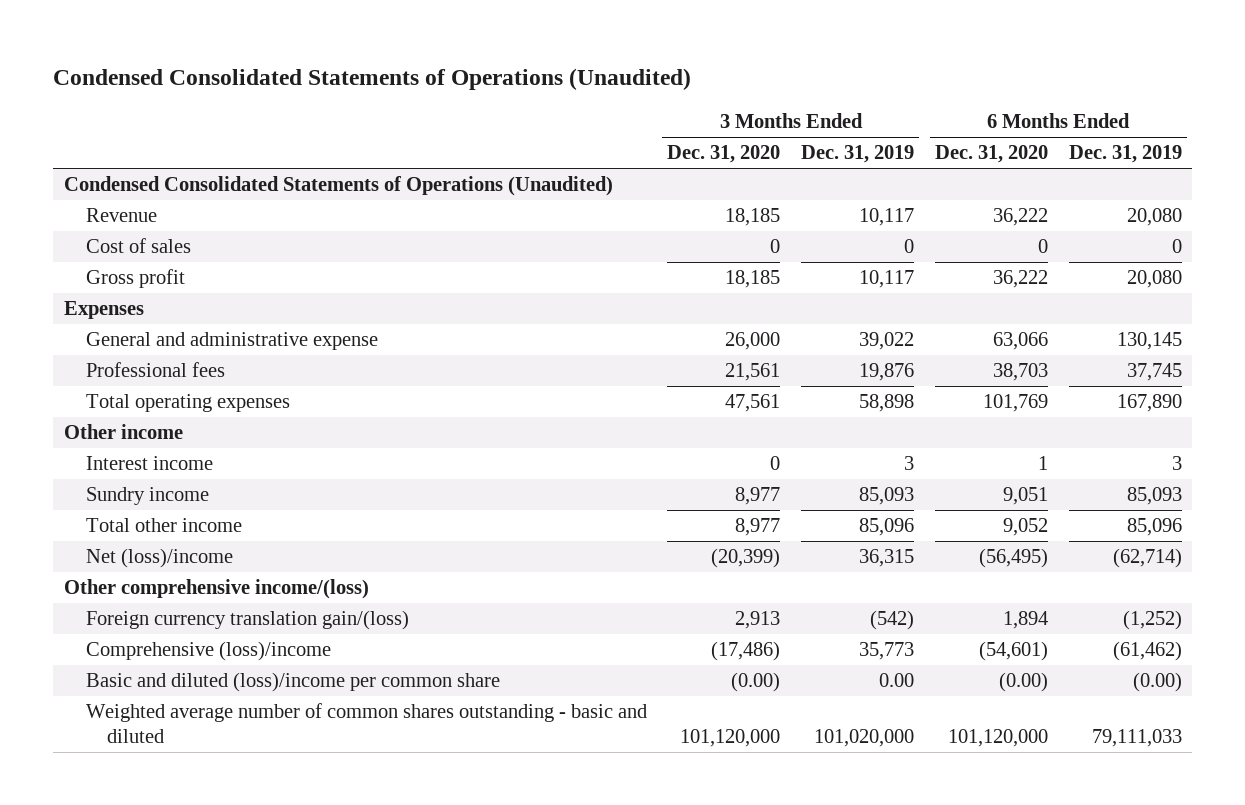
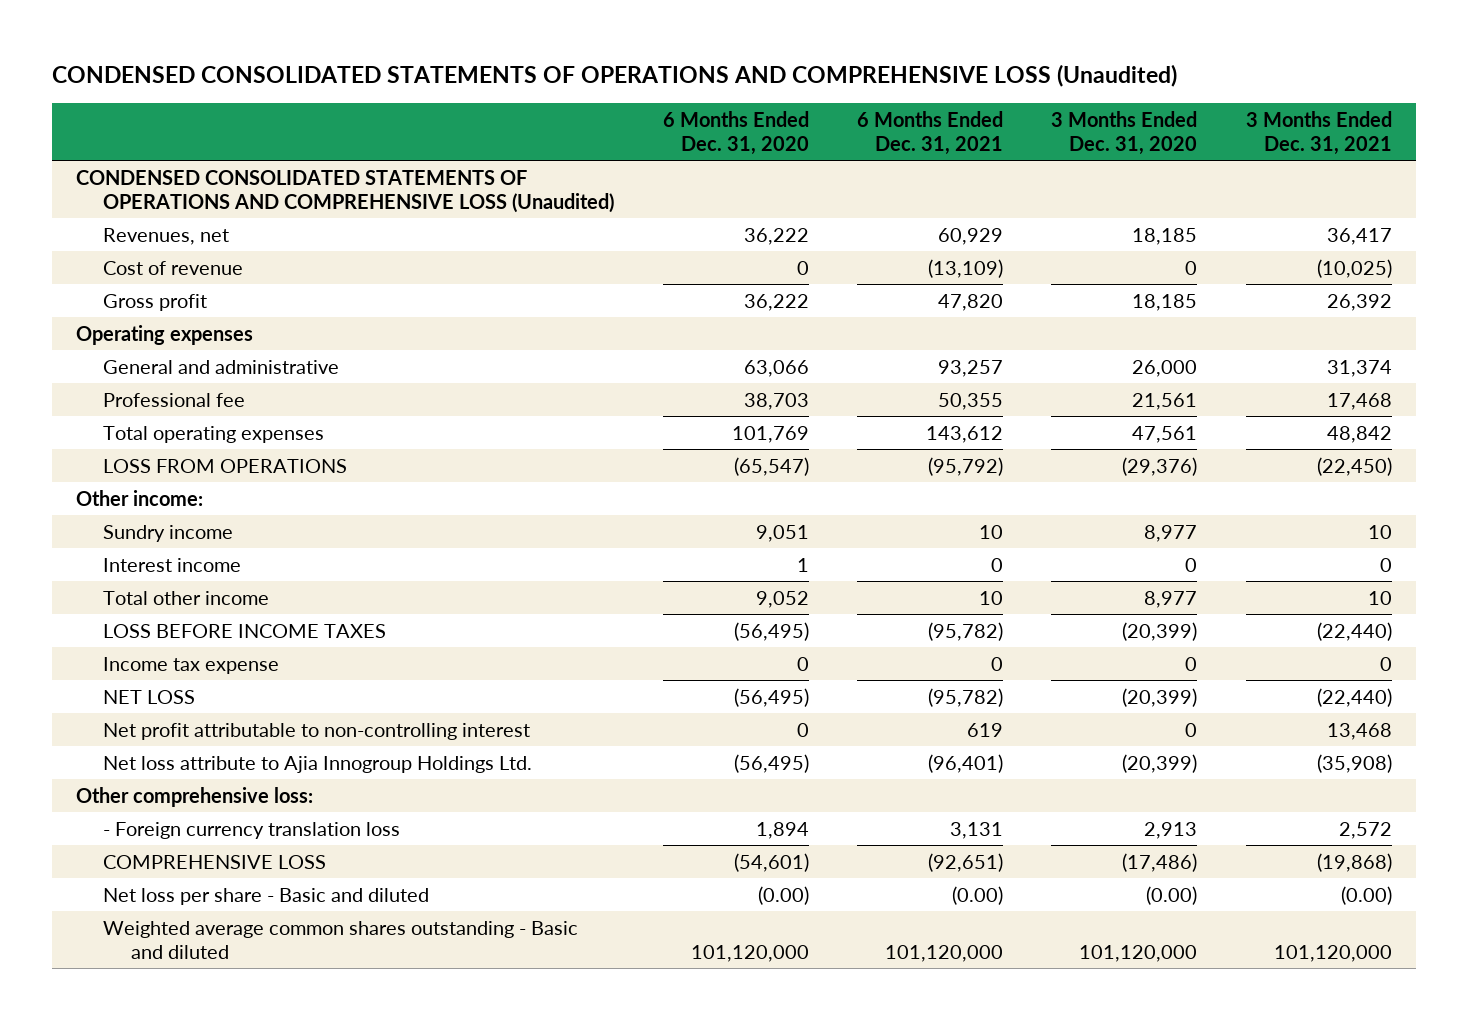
- Condensed Consolidated Statements of Operations (Unaudited)
+ CONDENSED CONSOLIDATED STATEMENTS OF OPERATIONS AND COMPREHENSIVE LOSS (Unaudited)
- | 3 Months Ended Dec. 31, 2020 | 3 Months Ended Dec. 31, 2019 | 6 Months Ended Dec. 31, 2020 | 6 Months Ended Dec. 31, 2019
+ | 6 Months Ended Dec. 31, 2020 | 6 Months Ended Dec. 31, 2021 | 3 Months Ended Dec. 31, 2020 | 3 Months Ended Dec. 31, 2021
- Condensed Consolidated Statements of Operations (Unaudited)
- Revenue | 18,185 | 10,117 | 36,222 | 20,080
- Cost of sales | 0 | 0 | 0 | 0
+ CONDENSED CONSOLIDATED STATEMENTS OF OPERATIONS AND COMPREHENSIVE LOSS (Unaudited)
+ Revenues, net | 36,222 | 60,929 | 18,185 | 36,417
+ Cost of revenue | 0 | (13,109) | 0 | (10,025)
- Expenses
- General and administrative expense | 26,000 | 39,022 | 63,066 | 130,145
- Professional fees | 21,561 | 19,876 | 38,703 | 37,745
+ Operating expenses
+ General and administrative | 63,066 | 93,257 | 26,000 | 31,374
+ Professional fee | 38,703 | 50,355 | 21,561 | 17,468
- Other income
+ LOSS FROM OPERATIONS | (65,547) | (95,792) | (29,376) | (22,450)
+ Other income:
moved down: Interest income | 1 | 0 | 0 | 0
- Net (loss)/income | (20,399) | 36,315 | (56,495) | (62,714)
- Other comprehensive income/(loss)
- Foreign currency translation gain/(loss) | 2,913 | (542) | 1,894 | (1,252)
- Comprehensive (loss)/income | (17,486) | 35,773 | (54,601) | (61,462)
- Basic and diluted (loss)/income per common share | (0.00) | 0.00 | (0.00) | (0.00)
- Weighted average number of common shares outstanding - basic and diluted | 101,120,000 | 101,020,000 | 101,120,000 | 79,111,033
+ LOSS BEFORE INCOME TAXES | (56,495) | (95,782) | (20,399) | (22,440)
+ Income tax expense | 0 | 0 | 0 | 0
+ NET LOSS | (56,495) | (95,782) | (20,399) | (22,440)
+ Net profit attributable to non-controlling interest | 0 | 619 | 0 | 13,468
+ Net loss attribute to Ajia Innogroup Holdings Ltd. | (56,495) | (96,401) | (20,399) | (35,908)
+ Other comprehensive loss:
+ - Foreign currency translation loss | 1,894 | 3,131 | 2,913 | 2,572
+ COMPREHENSIVE LOSS | (54,601) | (92,651) | (17,486) | (19,868)
+ Net loss per share - Basic and diluted | (0.00) | (0.00) | (0.00) | (0.00)
+ Weighted average common shares outstanding - Basic and diluted | 101,120,000 | 101,120,000 | 101,120,000 | 101,120,000

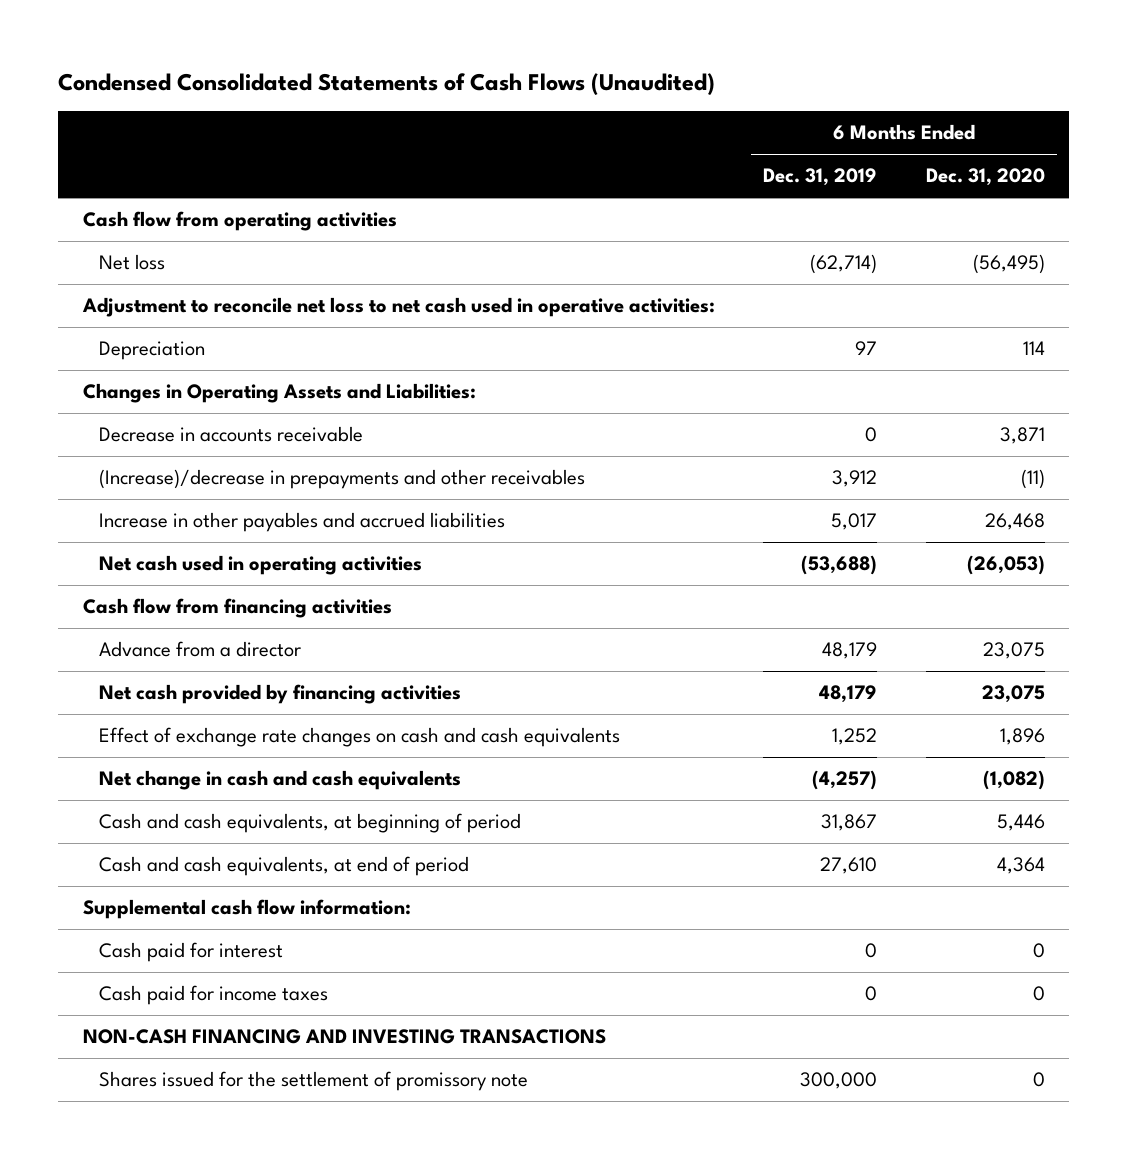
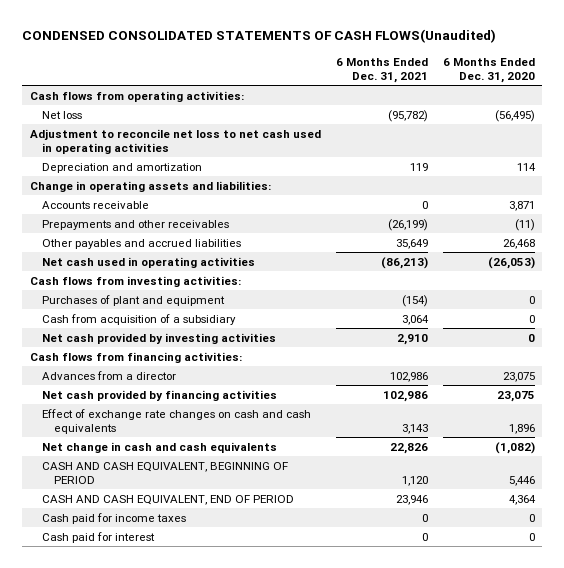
- Condensed Consolidated Statements of Cash Flows (Unaudited)
+ CONDENSED CONSOLIDATED STATEMENTS OF CASH FLOWS(Unaudited)
- | 6 Months Ended Dec. 31, 2019 | 6 Months Ended Dec. 31, 2020
+ | 6 Months Ended Dec. 31, 2021 | 6 Months Ended Dec. 31, 2020
- Cash flow from operating activities
+ Cash flows from operating activities:
- Adjustment to reconcile net loss to net cash used in operative activities:
- Depreciation | 97 | 114
- Changes in Operating Assets and Liabilities:
- Decrease in accounts receivable | 0 | 3,871
- (Increase)/decrease in prepayments and other receivables | 3,912 | (11)
- Increase in other payables and accrued liabilities | 5,017 | 26,468
+ Adjustment to reconcile net loss to net cash used in operating activities
+ Depreciation and amortization | 119 | 114
+ Change in operating assets and liabilities:
+ Accounts receivable | 0 | 3,871
+ Prepayments and other receivables | (26,199) | (11)
+ Other payables and accrued liabilities | 35,649 | 26,468
- Cash flow from financing activities
- Advance from a director | 48,179 | 23,075
+ Cash flows from investing activities:
+ Purchases of plant and equipment | (154) | 0
+ Cash from acquisition of a subsidiary | 3,064 | 0
+ Net cash provided by investing activities | 2,910 | 0
+ Cash flows from financing activities:
+ Advances from a director | 102,986 | 23,075
- Cash and cash equivalents, at beginning of period | 31,867 | 5,446
- Cash and cash equivalents, at end of period | 27,610 | 4,364
- Supplemental cash flow information:
+ CASH AND CASH EQUIVALENT, BEGINNING OF PERIOD | 1,120 | 5,446
+ CASH AND CASH EQUIVALENT, END OF PERIOD | 23,946 | 4,364
- NON-CASH FINANCING AND INVESTING TRANSACTIONS
- Shares issued for the settlement of promissory note | 300,000 | 0
moved down: Cash paid for interest | 0 | 0

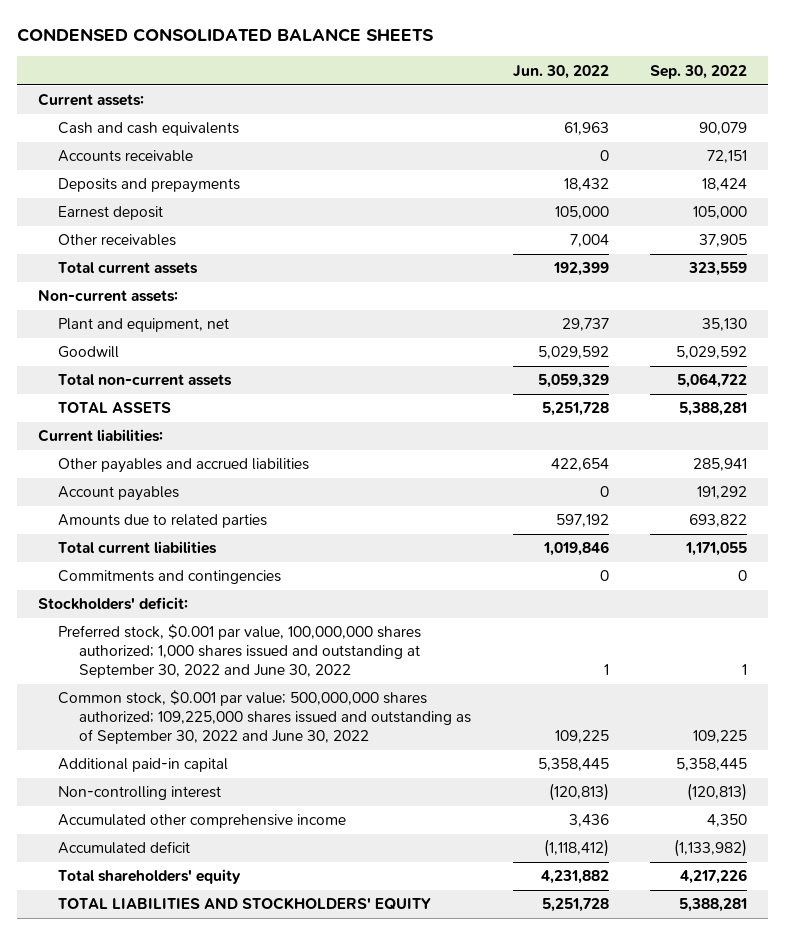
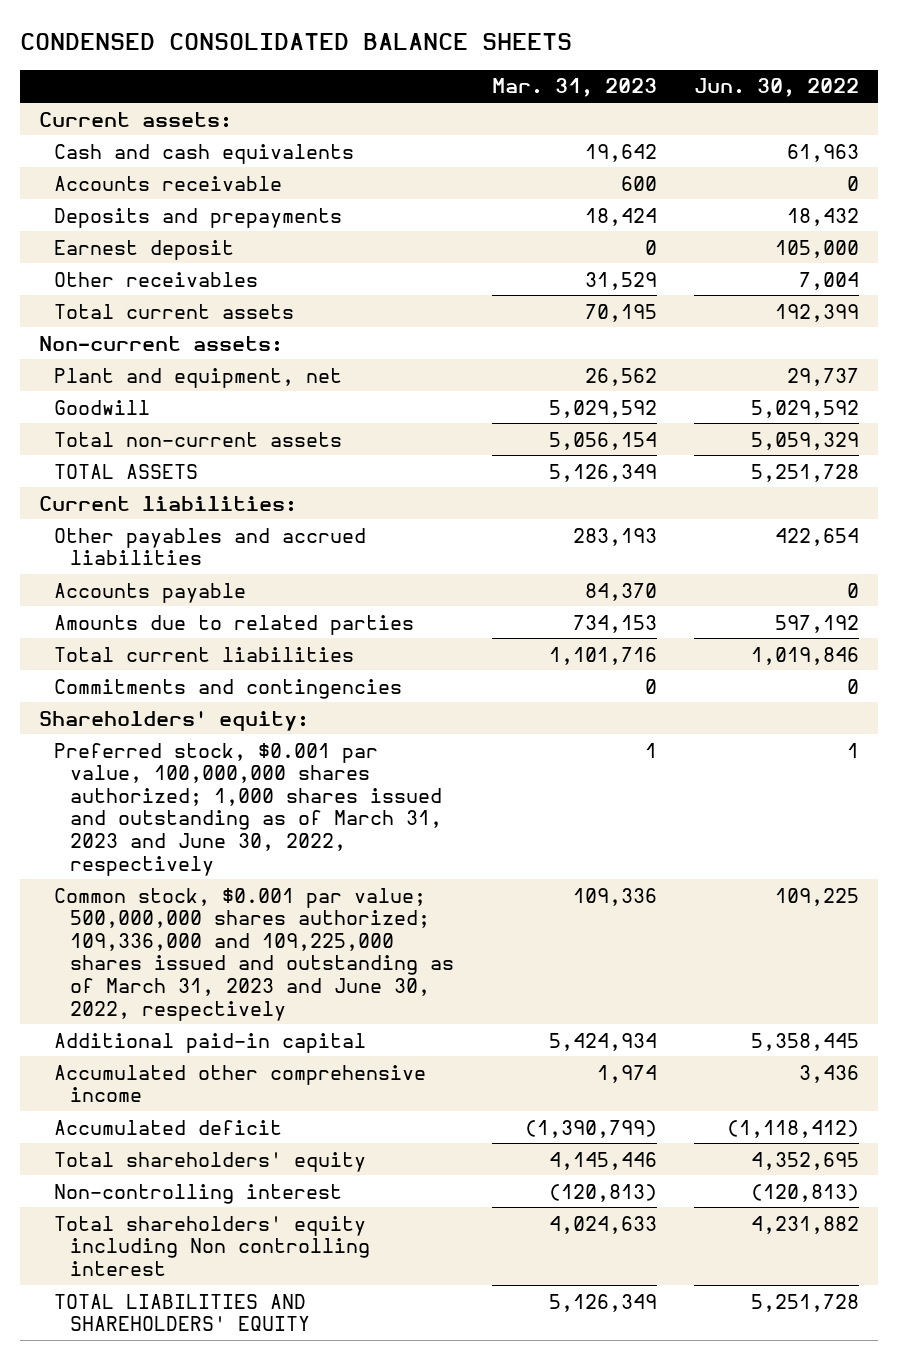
- | Jun. 30, 2022 | Sep. 30, 2022
+ | Mar. 31, 2023 | Jun. 30, 2022
- Account payables | 0 | 191,292
+ Accounts payable | 84,370 | 0
- Stockholders' deficit:
- Preferred stock, $0.001 par value, 100,000,000 shares authorized; 1,000 shares issued and outstanding at September 30, 2022 and June 30, 2022 | 1 | 1
- Common stock, $0.001 par value; 500,000,000 shares authorized; 109,225,000 shares issued and outstanding as of September 30, 2022 and June 30, 2022 | 109,225 | 109,225
+ Shareholders' equity:
+ Preferred stock, $0.001 par value, 100,000,000 shares authorized; 1,000 shares issued and outstanding as of March 31, 2023 and June 30, 2022, respectively | 1 | 1
+ Common stock, $0.001 par value; 500,000,000 shares authorized; 109,336,000 and 109,225,000 shares issued and outstanding as of March 31, 2023 and June 30, 2022, respectively | 109,336 | 109,225
- Total shareholders' equity | 4,231,882 | 4,217,226
- TOTAL LIABILITIES AND STOCKHOLDERS' EQUITY | 5,251,728 | 5,388,281
+ Total shareholders' equity | 4,145,446 | 4,352,695
moved down: Non-controlling interest | (120,813) | (120,813)
+ Total shareholders' equity including Non controlling interest | 4,024,633 | 4,231,882
+ TOTAL LIABILITIES AND SHAREHOLDERS' EQUITY | 5,126,349 | 5,251,728

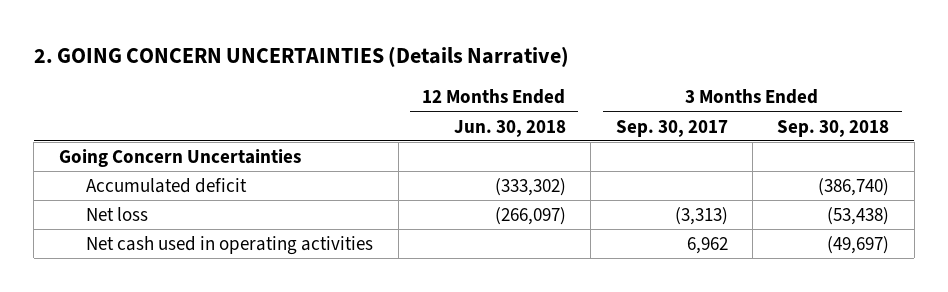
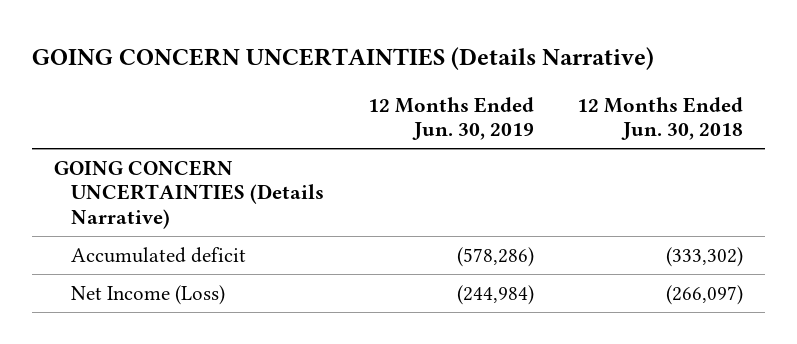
- 2. GOING CONCERN UNCERTAINTIES (Details Narrative)
+ GOING CONCERN UNCERTAINTIES (Details Narrative)
- | 12 Months Ended Jun. 30, 2018 | 3 Months Ended Sep. 30, 2017 | 3 Months Ended Sep. 30, 2018
+ | 12 Months Ended Jun. 30, 2019 | 12 Months Ended Jun. 30, 2018
- Going Concern Uncertainties
+ GOING CONCERN UNCERTAINTIES (Details Narrative)
- Net loss | (266,097) | (3,313) | (53,438)
- Net cash used in operating activities | | 6,962 | (49,697)
+ Net Income (Loss) | (244,984) | (266,097)

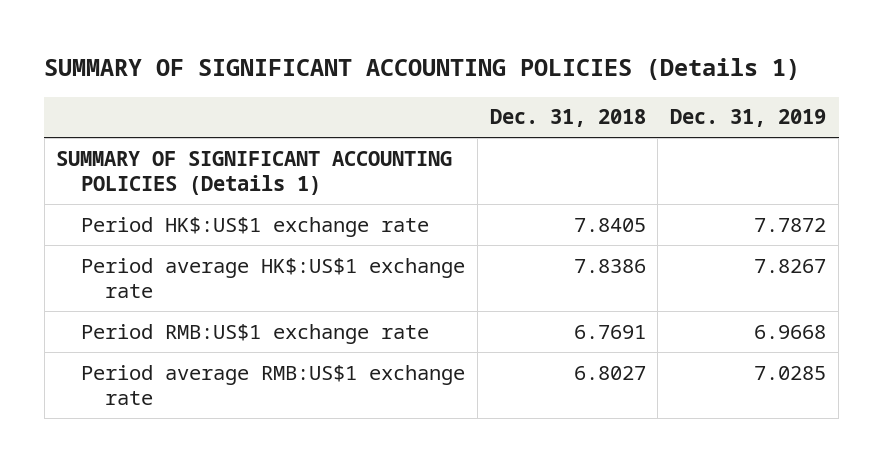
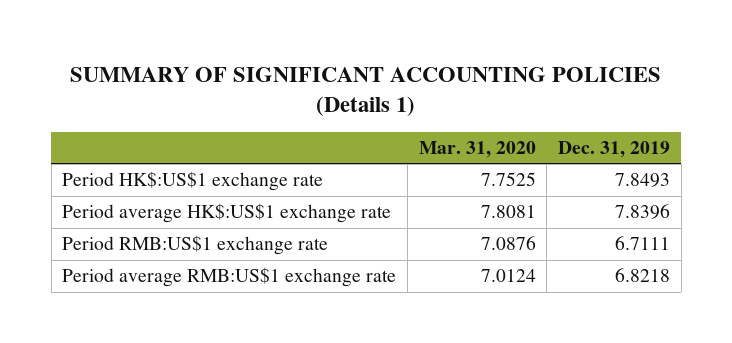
- | Dec. 31, 2018 | Dec. 31, 2019
+ | Mar. 31, 2020 | Dec. 31, 2019
- SUMMARY OF SIGNIFICANT ACCOUNTING POLICIES (Details 1)
- Period HK$:US$1 exchange rate | 7.8405 | 7.7872
- Period average HK$:US$1 exchange rate | 7.8386 | 7.8267
- Period RMB:US$1 exchange rate | 6.7691 | 6.9668
- Period average RMB:US$1 exchange rate | 6.8027 | 7.0285
+ Period HK$:US$1 exchange rate | 7.7525 | 7.8493
+ Period average HK$:US$1 exchange rate | 7.8081 | 7.8396
+ Period RMB:US$1 exchange rate | 7.0876 | 6.7111
+ Period average RMB:US$1 exchange rate | 7.0124 | 6.8218

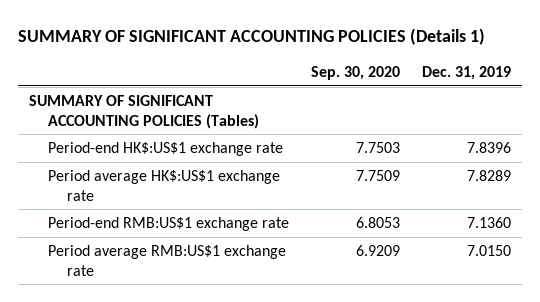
- | Mar. 31, 2020 | Dec. 31, 2019
+ | Sep. 30, 2020 | Dec. 31, 2019
- Period HK$:US$1 exchange rate | 7.7525 | 7.8493
- Period average HK$:US$1 exchange rate | 7.8081 | 7.8396
- Period RMB:US$1 exchange rate | 7.0876 | 6.7111
- Period average RMB:US$1 exchange rate | 7.0124 | 6.8218
+ SUMMARY OF SIGNIFICANT ACCOUNTING POLICIES (Tables)
+ Period-end HK$:US$1 exchange rate | 7.7503 | 7.8396
+ Period average HK$:US$1 exchange rate | 7.7509 | 7.8289
+ Period-end RMB:US$1 exchange rate | 6.8053 | 7.1360
+ Period average RMB:US$1 exchange rate | 6.9209 | 7.0150

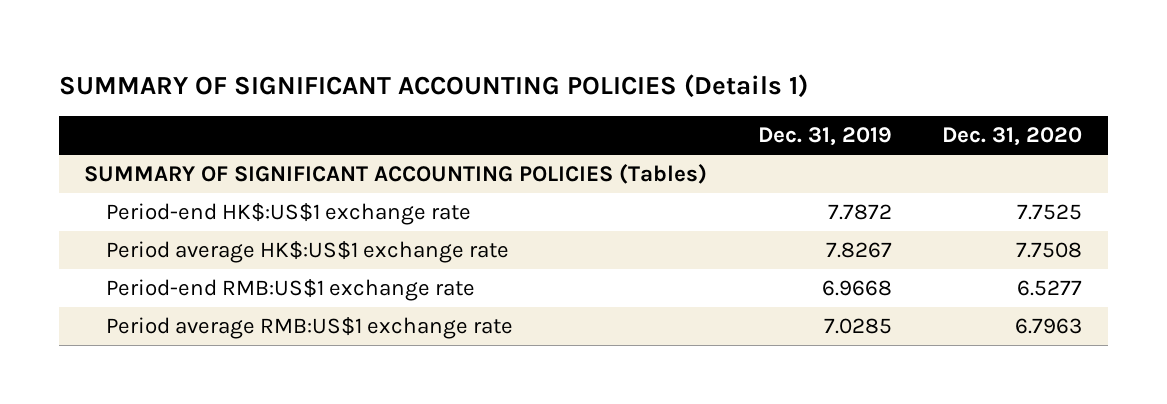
- | Sep. 30, 2020 | Dec. 31, 2019
+ | Dec. 31, 2019 | Dec. 31, 2020
- Period-end HK$:US$1 exchange rate | 7.7503 | 7.8396
- Period average HK$:US$1 exchange rate | 7.7509 | 7.8289
- Period-end RMB:US$1 exchange rate | 6.8053 | 7.1360
- Period average RMB:US$1 exchange rate | 6.9209 | 7.0150
+ Period-end HK$:US$1 exchange rate | 7.7872 | 7.7525
+ Period average HK$:US$1 exchange rate | 7.8267 | 7.7508
+ Period-end RMB:US$1 exchange rate | 6.9668 | 6.5277
+ Period average RMB:US$1 exchange rate | 7.0285 | 6.7963

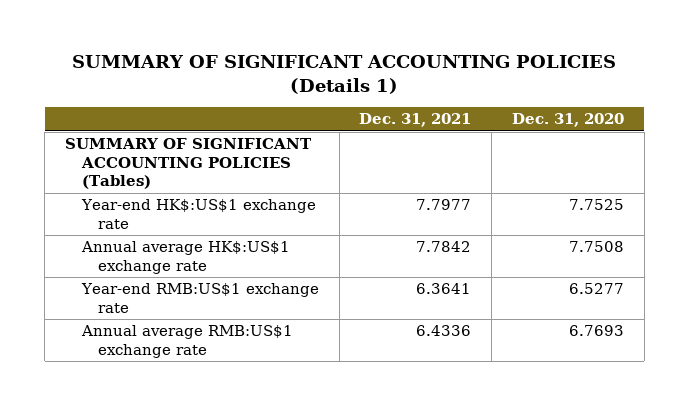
- | Dec. 31, 2019 | Dec. 31, 2020
+ | Dec. 31, 2021 | Dec. 31, 2020
- Period-end HK$:US$1 exchange rate | 7.7872 | 7.7525
- Period average HK$:US$1 exchange rate | 7.8267 | 7.7508
- Period-end RMB:US$1 exchange rate | 6.9668 | 6.5277
- Period average RMB:US$1 exchange rate | 7.0285 | 6.7963
+ Year-end HK$:US$1 exchange rate | 7.7977 | 7.7525
+ Annual average HK$:US$1 exchange rate | 7.7842 | 7.7508
+ Year-end RMB:US$1 exchange rate | 6.3641 | 6.5277
+ Annual average RMB:US$1 exchange rate | 6.4336 | 6.7693

